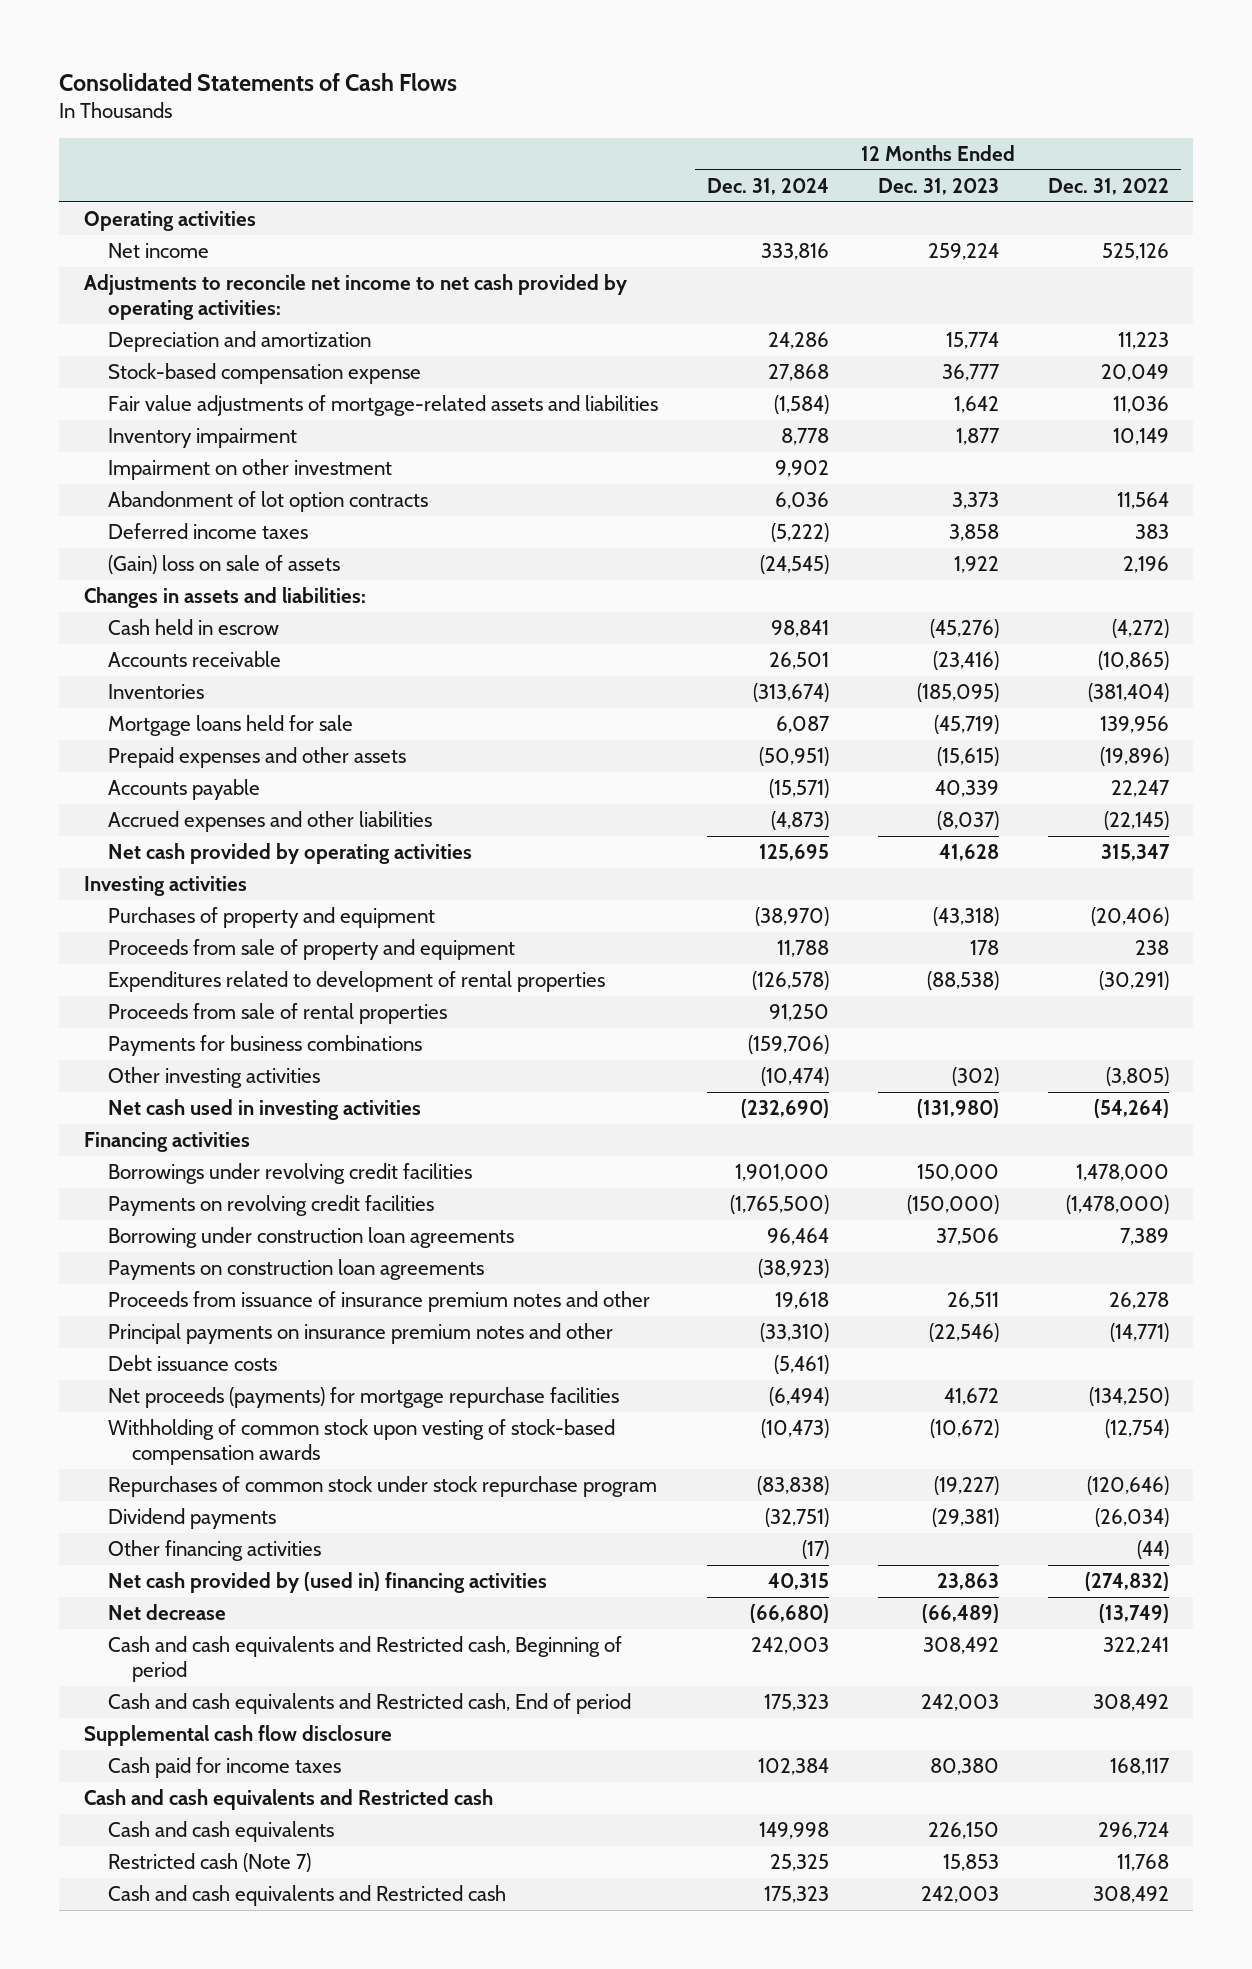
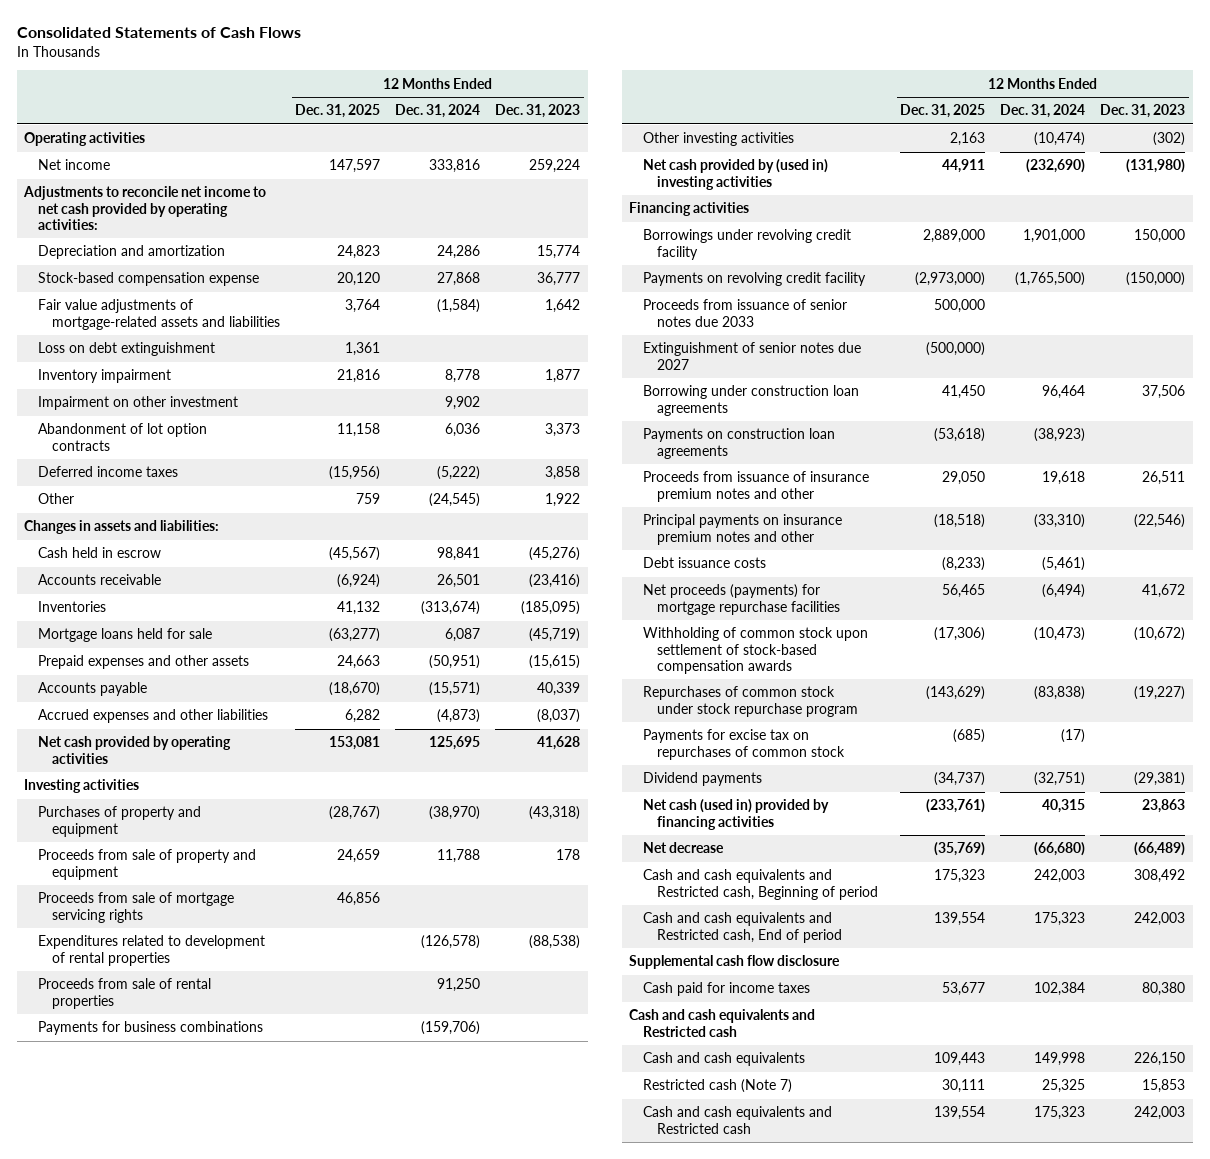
- | 12 Months Ended Dec. 31, 2024 | 12 Months Ended Dec. 31, 2023 | 12 Months Ended Dec. 31, 2022
+ | 12 Months Ended Dec. 31, 2025 | 12 Months Ended Dec. 31, 2024 | 12 Months Ended Dec. 31, 2023
+ Loss on debt extinguishment | 1,361 | |
- (Gain) loss on sale of assets | (24,545) | 1,922 | 2,196
+ Other | 759 | (24,545) | 1,922
+ Proceeds from sale of mortgage servicing rights | 46,856 | |
- Net cash used in investing activities | (232,690) | (131,980) | (54,264)
+ Net cash provided by (used in) investing activities | 44,911 | (232,690) | (131,980)
- Borrowings under revolving credit facilities | 1,901,000 | 150,000 | 1,478,000
- Payments on revolving credit facilities | (1,765,500) | (150,000) | (1,478,000)
+ Borrowings under revolving credit facility | 2,889,000 | 1,901,000 | 150,000
+ Payments on revolving credit facility | (2,973,000) | (1,765,500) | (150,000)
+ Proceeds from issuance of senior notes due 2033 | 500,000 | |
+ Extinguishment of senior notes due 2027 | (500,000) | |
- Withholding of common stock upon vesting of stock-based compensation awards | (10,473) | (10,672) | (12,754)
+ Withholding of common stock upon settlement of stock-based compensation awards | (17,306) | (10,473) | (10,672)
+ Payments for excise tax on repurchases of common stock | (685) | (17) |
- Other financing activities | (17) | | (44)
- Net cash provided by (used in) financing activities | 40,315 | 23,863 | (274,832)
+ Net cash (used in) provided by financing activities | (233,761) | 40,315 | 23,863

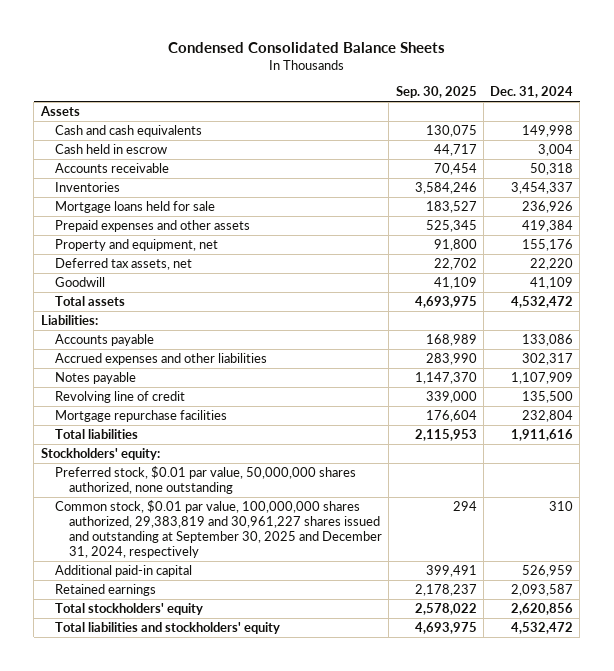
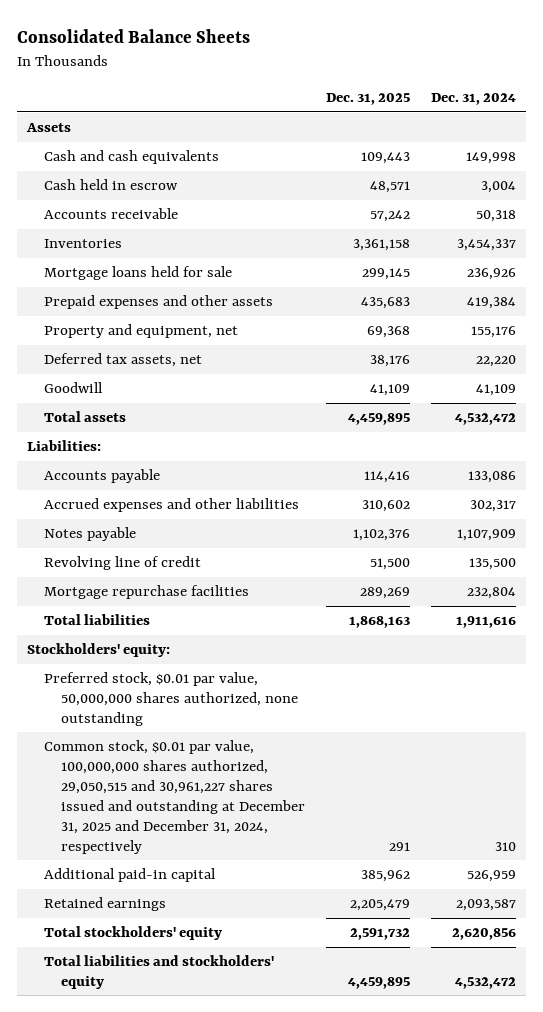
- Condensed Consolidated Balance Sheets
+ Consolidated Balance Sheets
- | Sep. 30, 2025 | Dec. 31, 2024
+ | Dec. 31, 2025 | Dec. 31, 2024
- Common stock, $0.01 par value, 100,000,000 shares authorized, 29,383,819 and 30,961,227 shares issued and outstanding at September 30, 2025 and December 31, 2024, respectively | 294 | 310
+ Common stock, $0.01 par value, 100,000,000 shares authorized, 29,050,515 and 30,961,227 shares issued and outstanding at December 31, 2025 and December 31, 2024, respectively | 291 | 310

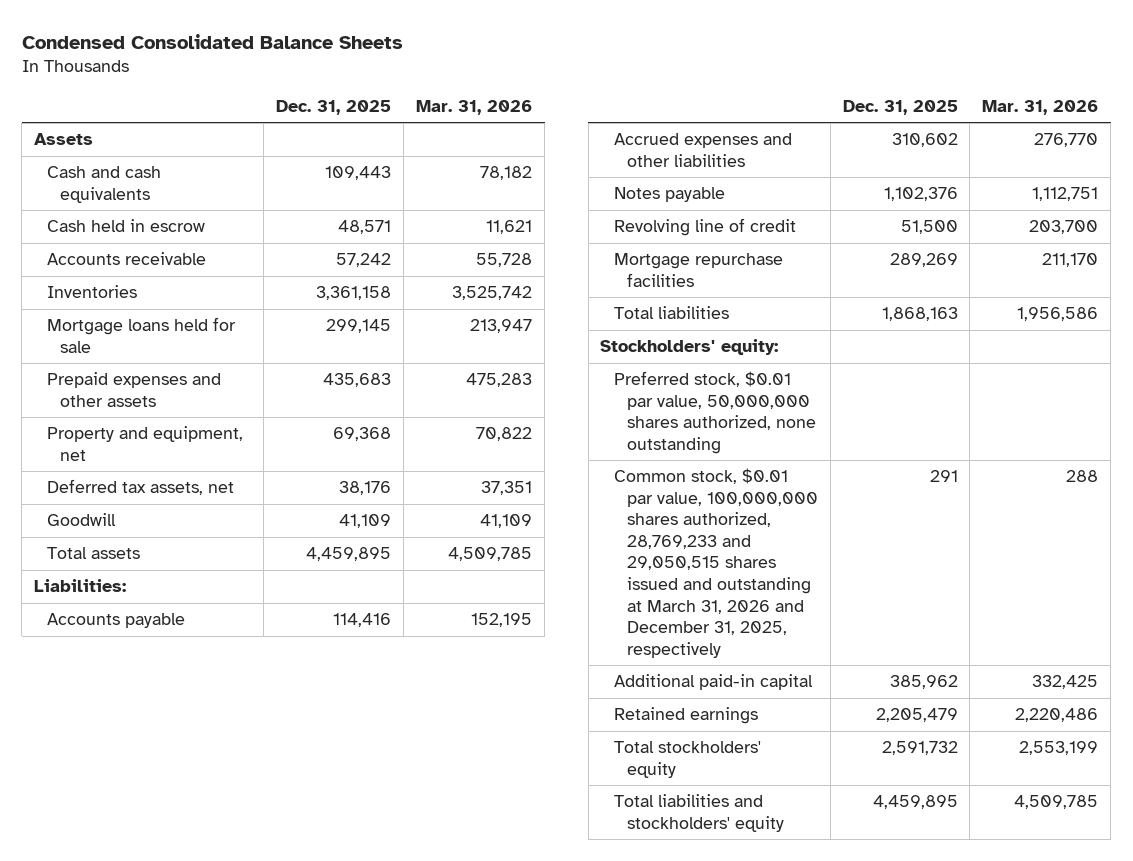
- Consolidated Balance Sheets
+ Condensed Consolidated Balance Sheets
- | Dec. 31, 2025 | Dec. 31, 2024
+ | Dec. 31, 2025 | Mar. 31, 2026
- Common stock, $0.01 par value, 100,000,000 shares authorized, 29,050,515 and 30,961,227 shares issued and outstanding at December 31, 2025 and December 31, 2024, respectively | 291 | 310
+ Common stock, $0.01 par value, 100,000,000 shares authorized, 28,769,233 and 29,050,515 shares issued and outstanding at March 31, 2026 and December 31, 2025, respectively | 291 | 288

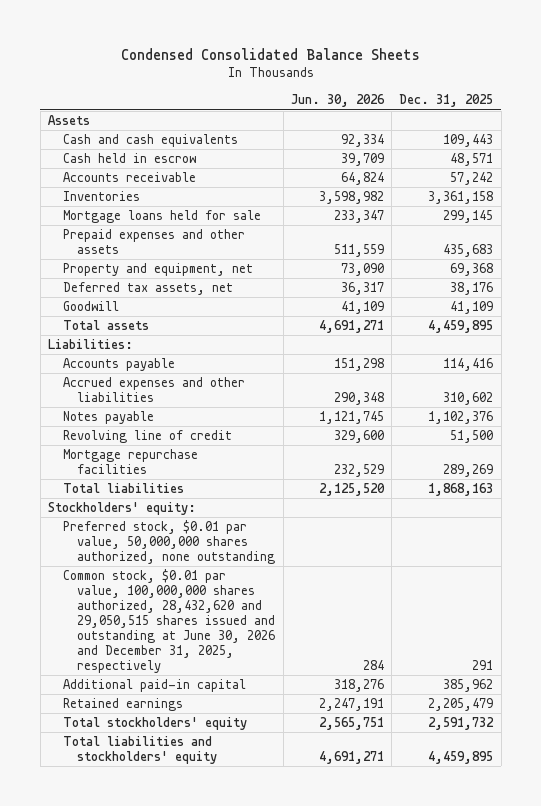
- | Dec. 31, 2025 | Mar. 31, 2026
+ | Jun. 30, 2026 | Dec. 31, 2025
- Common stock, $0.01 par value, 100,000,000 shares authorized, 28,769,233 and 29,050,515 shares issued and outstanding at March 31, 2026 and December 31, 2025, respectively | 291 | 288
+ Common stock, $0.01 par value, 100,000,000 shares authorized, 28,432,620 and 29,050,515 shares issued and outstanding at June 30, 2026 and December 31, 2025, respectively | 284 | 291

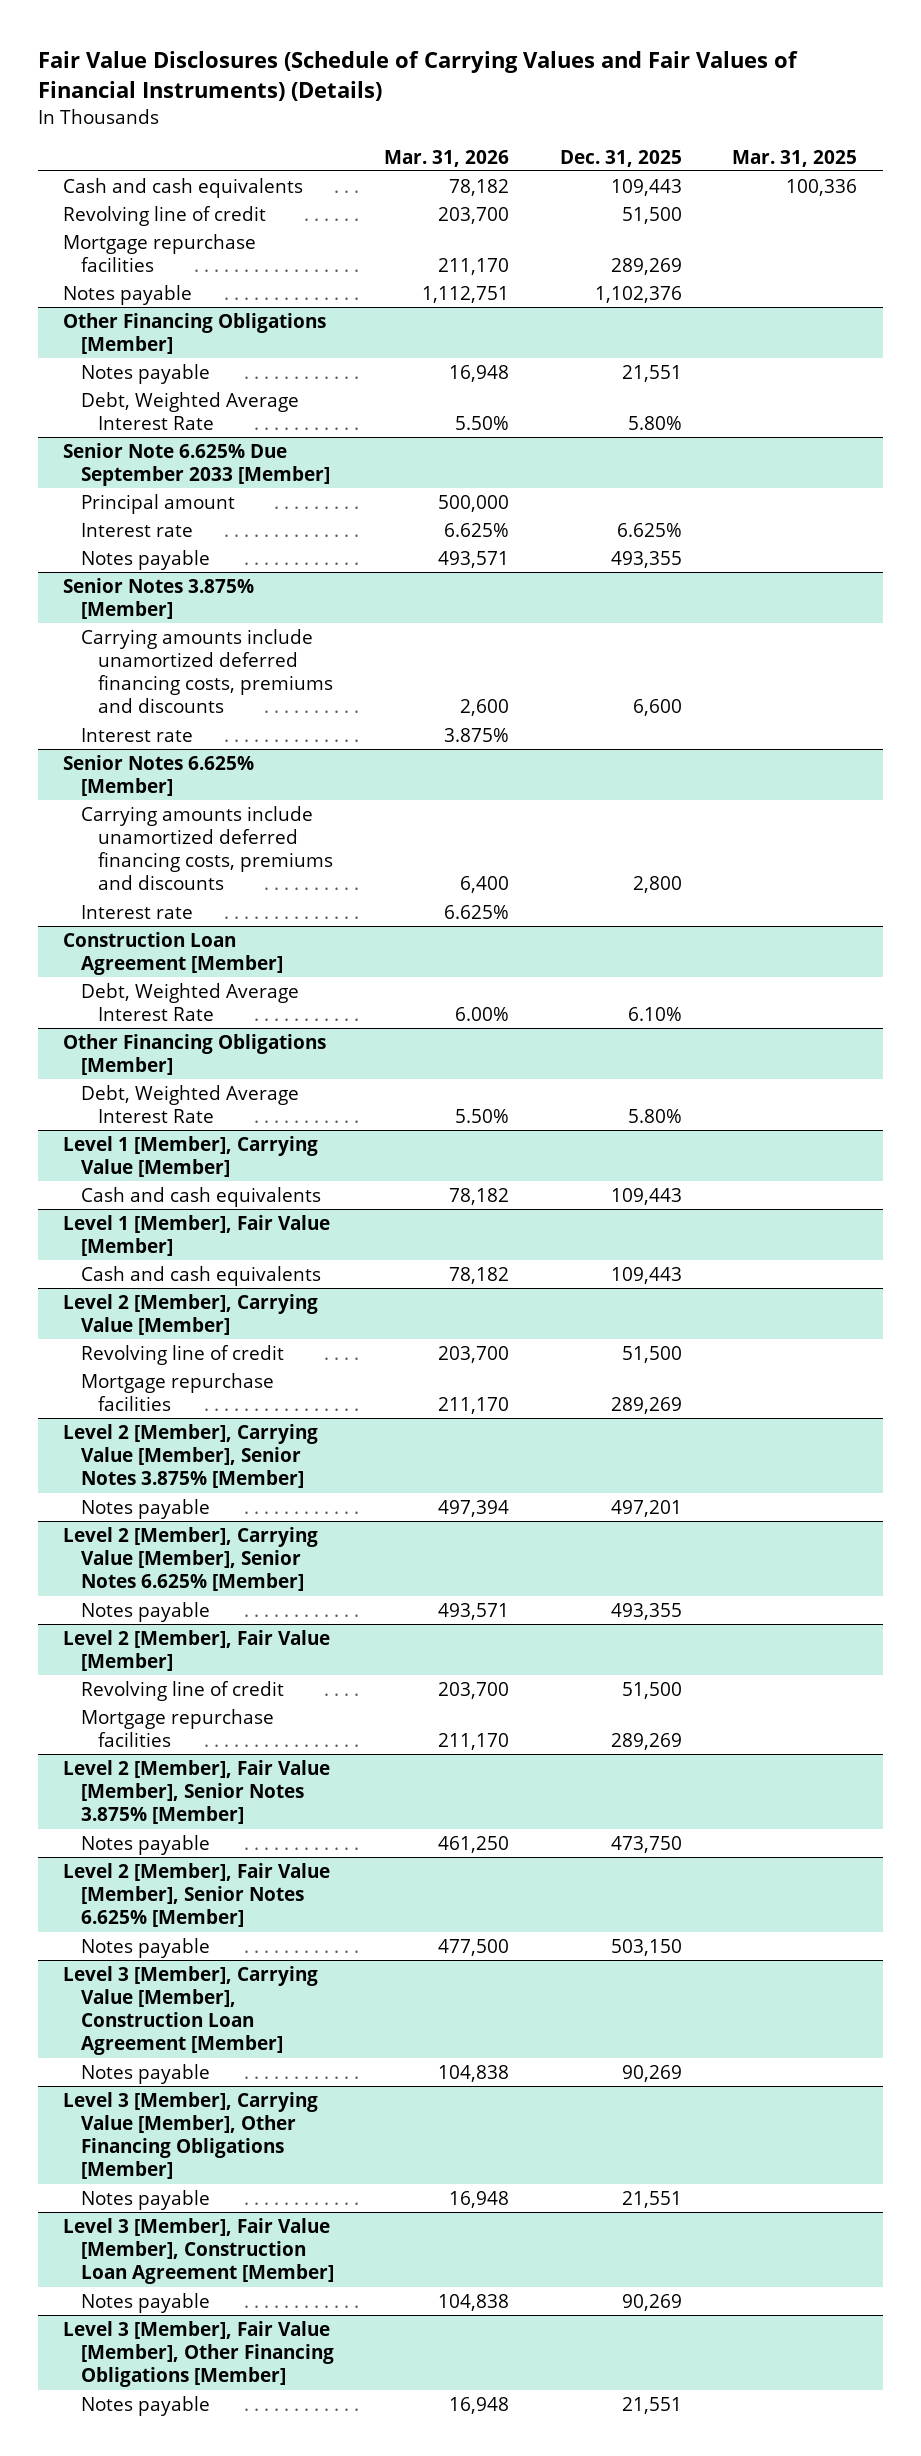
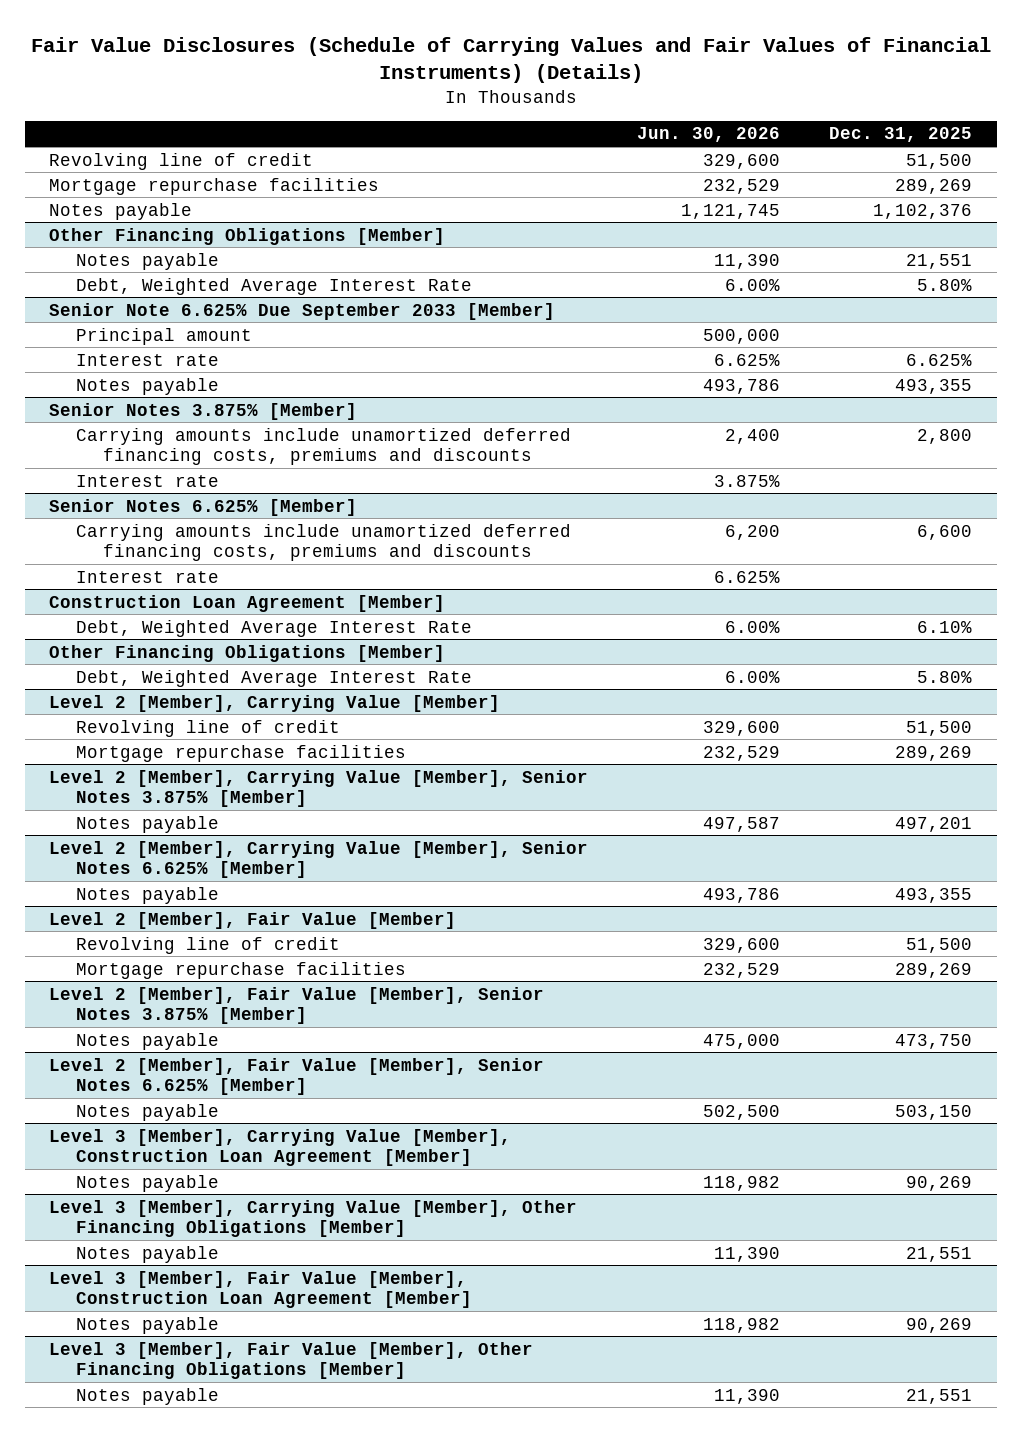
- | Mar. 31, 2026 | Dec. 31, 2025 | Mar. 31, 2025
+ | Jun. 30, 2026 | Dec. 31, 2025
- Cash and cash equivalents | 78,182 | 109,443 | 100,336
@ Senior Notes 3.875% [Member]
- Carrying amounts include unamortized deferred financing costs, premiums and discounts | 2,600 | 6,600 |
+ Carrying amounts include unamortized deferred financing costs, premiums and discounts | 2,400 | 2,800
@ Senior Notes 6.625% [Member]
- Carrying amounts include unamortized deferred financing costs, premiums and discounts | 6,400 | 2,800 |
+ Carrying amounts include unamortized deferred financing costs, premiums and discounts | 6,200 | 6,600
- Level 1 [Member], Carrying Value [Member]
- Cash and cash equivalents | 78,182 | 109,443 |
- Level 1 [Member], Fair Value [Member]
- Cash and cash equivalents | 78,182 | 109,443 |

